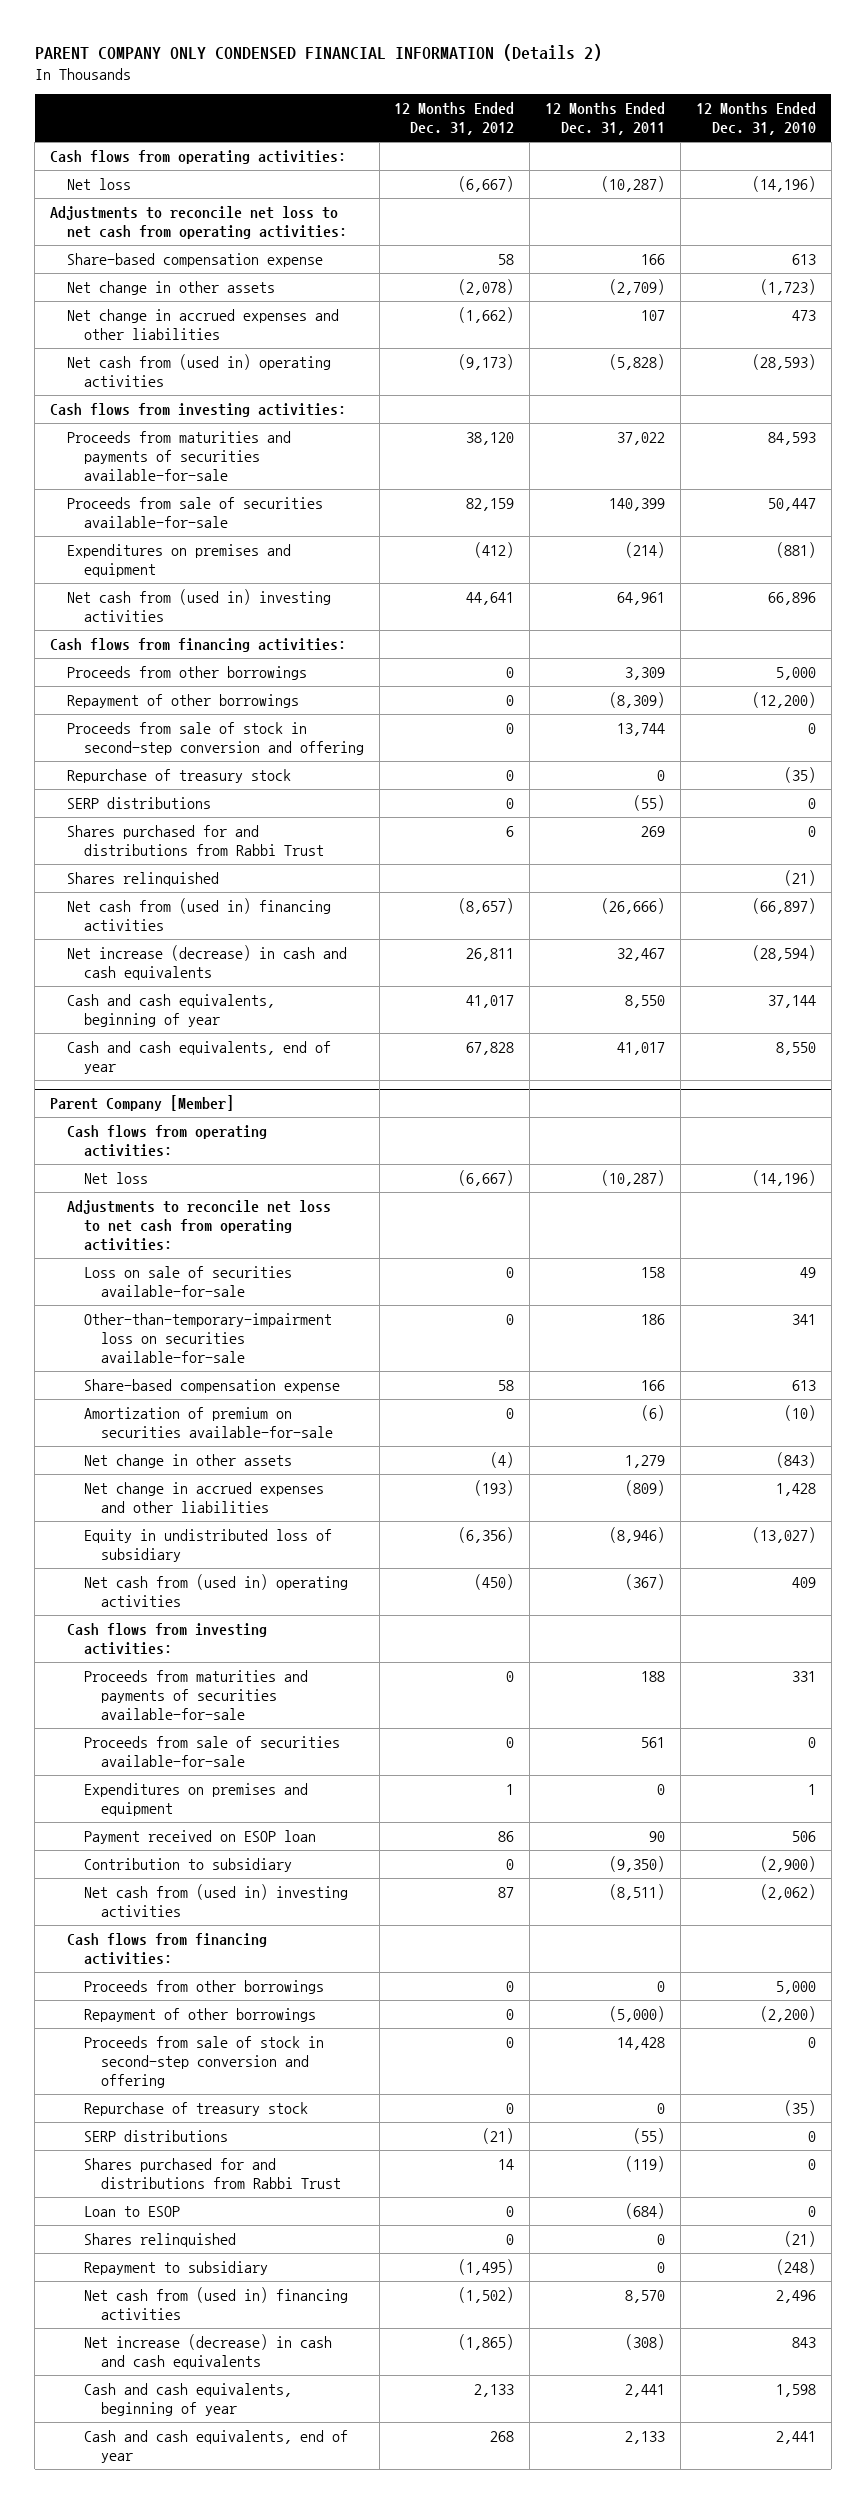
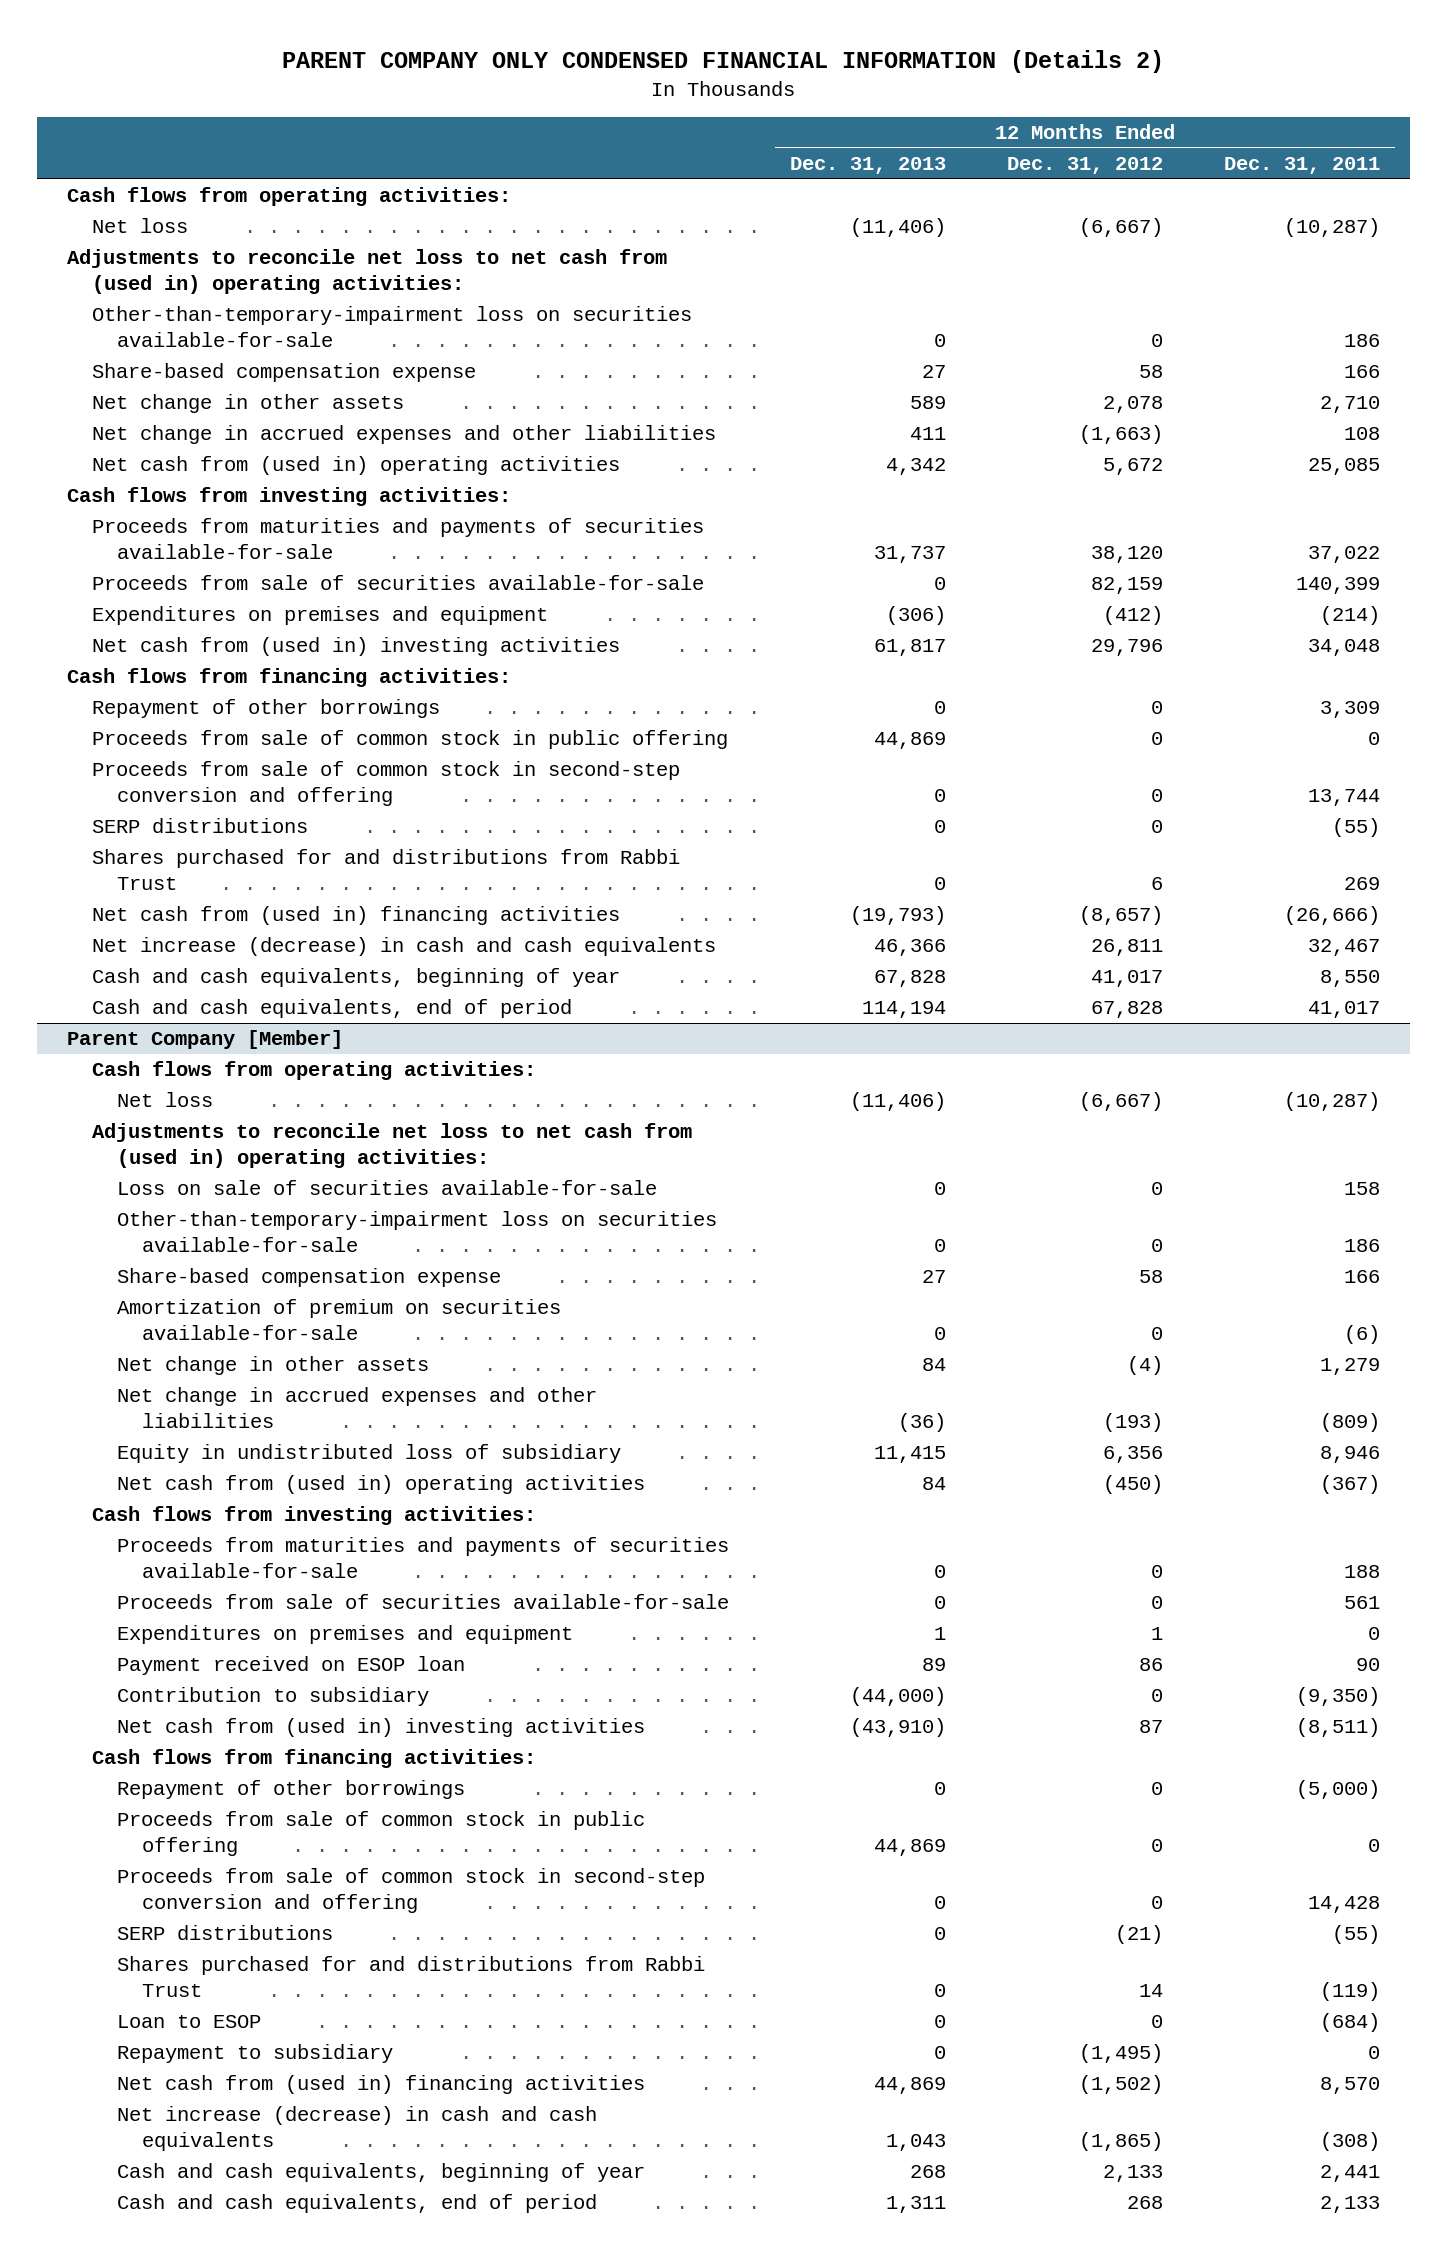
- | 12 Months Ended Dec. 31, 2012 | 12 Months Ended Dec. 31, 2011 | 12 Months Ended Dec. 31, 2010
+ | 12 Months Ended Dec. 31, 2013 | 12 Months Ended Dec. 31, 2012 | 12 Months Ended Dec. 31, 2011
- Adjustments to reconcile net loss to net cash from operating activities:
+ Adjustments to reconcile net loss to net cash from (used in) operating activities:
+ Other-than-temporary-impairment loss on securities available-for-sale | 0 | 0 | 186
- Net change in other assets | (2,078) | (2,709) | (1,723)
- Net change in accrued expenses and other liabilities | (1,662) | 107 | 473
- Net cash from (used in) operating activities | (9,173) | (5,828) | (28,593)
+ Net change in other assets | 589 | 2,078 | 2,710
+ Net change in accrued expenses and other liabilities | 411 | (1,663) | 108
+ Net cash from (used in) operating activities | 4,342 | 5,672 | 25,085
- Net cash from (used in) investing activities | 44,641 | 64,961 | 66,896
+ Net cash from (used in) investing activities | 61,817 | 29,796 | 34,048
- Proceeds from other borrowings | 0 | 3,309 | 5,000
- Repayment of other borrowings | 0 | (8,309) | (12,200)
- Proceeds from sale of stock in second-step conversion and offering | 0 | 13,744 | 0
- Repurchase of treasury stock | 0 | 0 | (35)
+ Repayment of other borrowings | 0 | 0 | 3,309
+ Proceeds from sale of common stock in public offering | 44,869 | 0 | 0
+ Proceeds from sale of common stock in second-step conversion and offering | 0 | 0 | 13,744
- Shares relinquished | | | (21)
- Cash and cash equivalents, end of year | 67,828 | 41,017 | 8,550
+ Cash and cash equivalents, end of period | 114,194 | 67,828 | 41,017
@ Parent Company [Member]
- Adjustments to reconcile net loss to net cash from operating activities:
+ Adjustments to reconcile net loss to net cash from (used in) operating activities:
- Equity in undistributed loss of subsidiary | (6,356) | (8,946) | (13,027)
+ Equity in undistributed loss of subsidiary | 11,415 | 6,356 | 8,946
- Proceeds from other borrowings | 0 | 0 | 5,000
- Proceeds from sale of stock in second-step conversion and offering | 0 | 14,428 | 0
- Repurchase of treasury stock | 0 | 0 | (35)
+ Proceeds from sale of common stock in public offering | 44,869 | 0 | 0
+ Proceeds from sale of common stock in second-step conversion and offering | 0 | 0 | 14,428
- Shares relinquished | 0 | 0 | (21)
- Cash and cash equivalents, end of year | 268 | 2,133 | 2,441
+ Cash and cash equivalents, end of period | 1,311 | 268 | 2,133

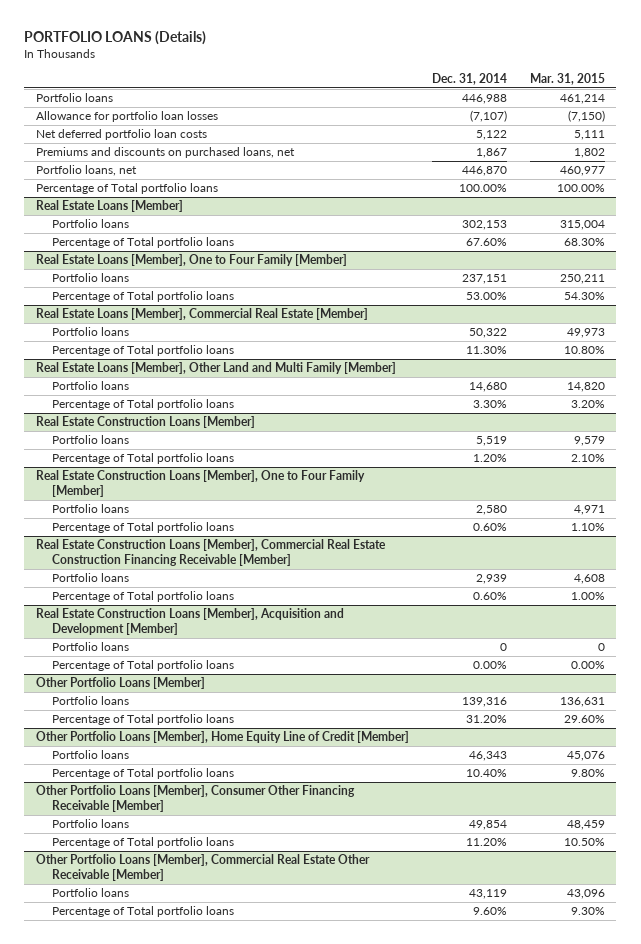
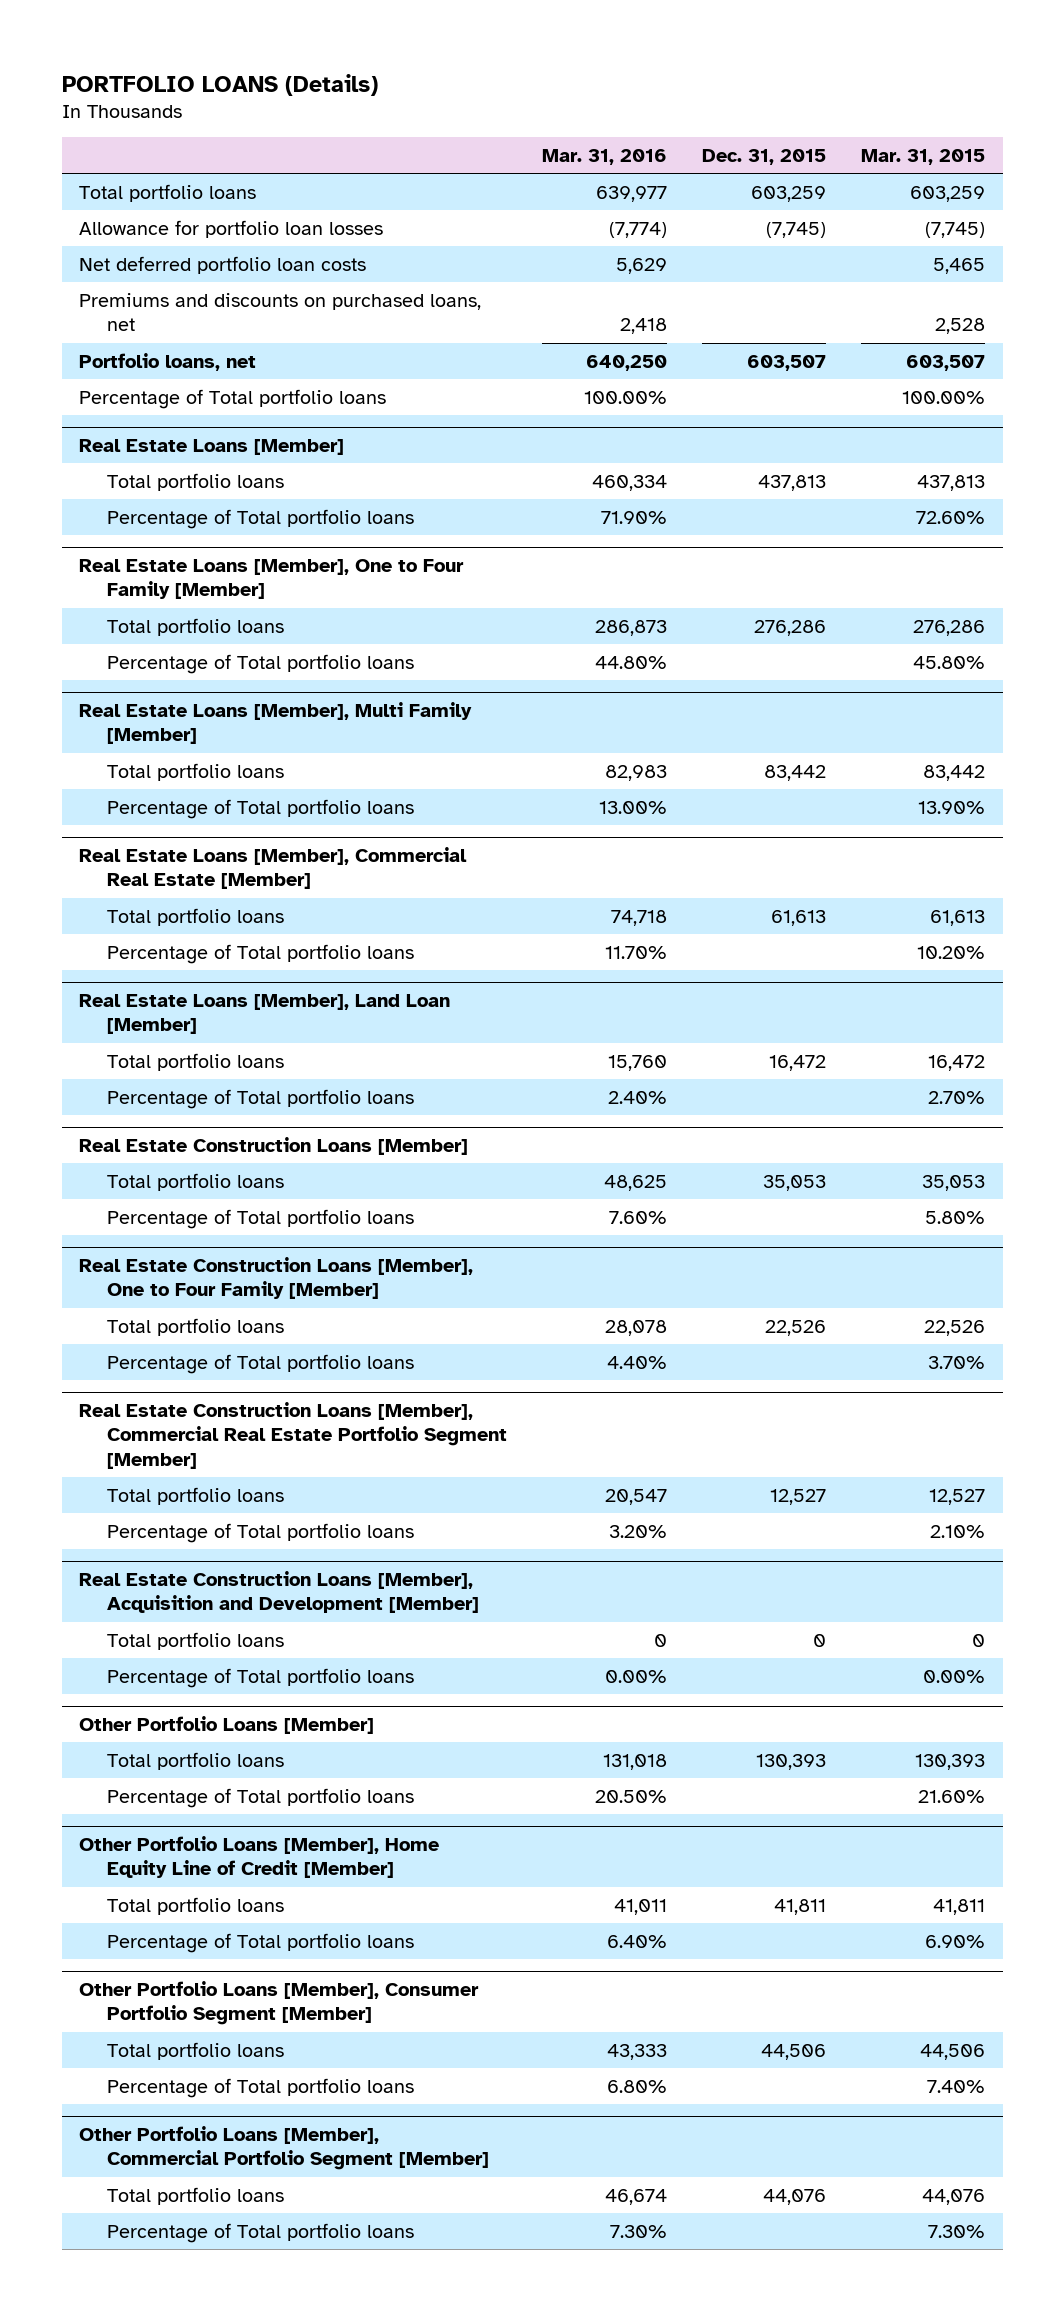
- | Dec. 31, 2014 | Mar. 31, 2015
+ | Mar. 31, 2016 | Dec. 31, 2015 | Mar. 31, 2015
- Portfolio loans | 446,988 | 461,214
- Allowance for portfolio loan losses | (7,107) | (7,150)
- Net deferred portfolio loan costs | 5,122 | 5,111
- Premiums and discounts on purchased loans, net | 1,867 | 1,802
- Portfolio loans, net | 446,870 | 460,977
+ Total portfolio loans | 639,977 | 603,259 | 603,259
+ Allowance for portfolio loan losses | (7,774) | (7,745) | (7,745)
+ Net deferred portfolio loan costs | 5,629 | | 5,465
+ Premiums and discounts on purchased loans, net | 2,418 | | 2,528
+ Portfolio loans, net | 640,250 | 603,507 | 603,507
@ Real Estate Loans [Member]
- Portfolio loans | 302,153 | 315,004
- Percentage of Total portfolio loans | 67.60% | 68.30%
+ Total portfolio loans | 460,334 | 437,813 | 437,813
+ Percentage of Total portfolio loans | 71.90% | | 72.60%
@ Real Estate Loans [Member], One to Four Family [Member]
- Portfolio loans | 237,151 | 250,211
- Percentage of Total portfolio loans | 53.00% | 54.30%
+ Total portfolio loans | 286,873 | 276,286 | 276,286
+ Percentage of Total portfolio loans | 44.80% | | 45.80%
+ Real Estate Loans [Member], Multi Family [Member]
+ Total portfolio loans | 82,983 | 83,442 | 83,442
+ Percentage of Total portfolio loans | 13.00% | | 13.90%
@ Real Estate Loans [Member], Commercial Real Estate [Member]
- Portfolio loans | 50,322 | 49,973
- Percentage of Total portfolio loans | 11.30% | 10.80%
- Real Estate Loans [Member], Other Land and Multi Family [Member]
- Portfolio loans | 14,680 | 14,820
- Percentage of Total portfolio loans | 3.30% | 3.20%
@ Real Estate Loans [Member], Commercial Real Estate [Member]
+ Total portfolio loans | 74,718 | 61,613 | 61,613
+ Percentage of Total portfolio loans | 11.70% | | 10.20%
+ Real Estate Loans [Member], Land Loan [Member]
+ Total portfolio loans | 15,760 | 16,472 | 16,472
+ Percentage of Total portfolio loans | 2.40% | | 2.70%
@ Real Estate Construction Loans [Member]
- Portfolio loans | 5,519 | 9,579
- Percentage of Total portfolio loans | 1.20% | 2.10%
+ Total portfolio loans | 48,625 | 35,053 | 35,053
+ Percentage of Total portfolio loans | 7.60% | | 5.80%
@ Real Estate Construction Loans [Member], One to Four Family [Member]
- Portfolio loans | 2,580 | 4,971
- Percentage of Total portfolio loans | 0.60% | 1.10%
- Real Estate Construction Loans [Member], Commercial Real Estate Construction Financing Receivable [Member]
- Portfolio loans | 2,939 | 4,608
- Percentage of Total portfolio loans | 0.60% | 1.00%
@ Real Estate Construction Loans [Member], One to Four Family [Member]
+ Total portfolio loans | 28,078 | 22,526 | 22,526
+ Percentage of Total portfolio loans | 4.40% | | 3.70%
+ Real Estate Construction Loans [Member], Commercial Real Estate Portfolio Segment [Member]
+ Total portfolio loans | 20,547 | 12,527 | 12,527
+ Percentage of Total portfolio loans | 3.20% | | 2.10%
@ Real Estate Construction Loans [Member], Acquisition and Development [Member]
- Portfolio loans | 0 | 0
+ Total portfolio loans | 0 | 0 | 0
@ Other Portfolio Loans [Member]
- Portfolio loans | 139,316 | 136,631
- Percentage of Total portfolio loans | 31.20% | 29.60%
+ Total portfolio loans | 131,018 | 130,393 | 130,393
+ Percentage of Total portfolio loans | 20.50% | | 21.60%
@ Other Portfolio Loans [Member], Home Equity Line of Credit [Member]
- Portfolio loans | 46,343 | 45,076
- Percentage of Total portfolio loans | 10.40% | 9.80%
- Other Portfolio Loans [Member], Consumer Other Financing Receivable [Member]
- Portfolio loans | 49,854 | 48,459
- Percentage of Total portfolio loans | 11.20% | 10.50%
- Other Portfolio Loans [Member], Commercial Real Estate Other Receivable [Member]
- Portfolio loans | 43,119 | 43,096
- Percentage of Total portfolio loans | 9.60% | 9.30%
@ Other Portfolio Loans [Member], Home Equity Line of Credit [Member]
+ Total portfolio loans | 41,011 | 41,811 | 41,811
+ Percentage of Total portfolio loans | 6.40% | | 6.90%
+ Other Portfolio Loans [Member], Consumer Portfolio Segment [Member]
+ Total portfolio loans | 43,333 | 44,506 | 44,506
+ Percentage of Total portfolio loans | 6.80% | | 7.40%
+ Other Portfolio Loans [Member], Commercial Portfolio Segment [Member]
+ Total portfolio loans | 46,674 | 44,076 | 44,076
+ Percentage of Total portfolio loans | 7.30% | | 7.30%

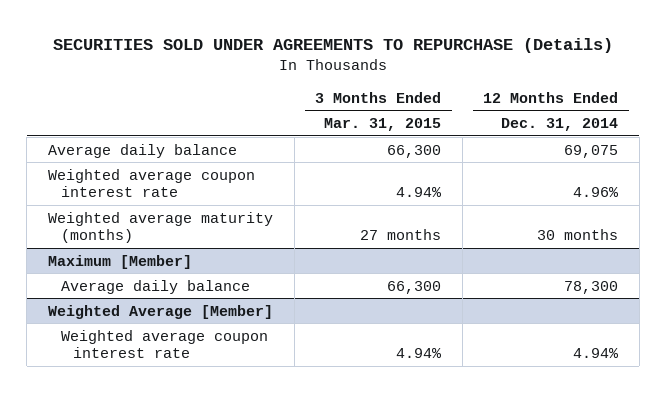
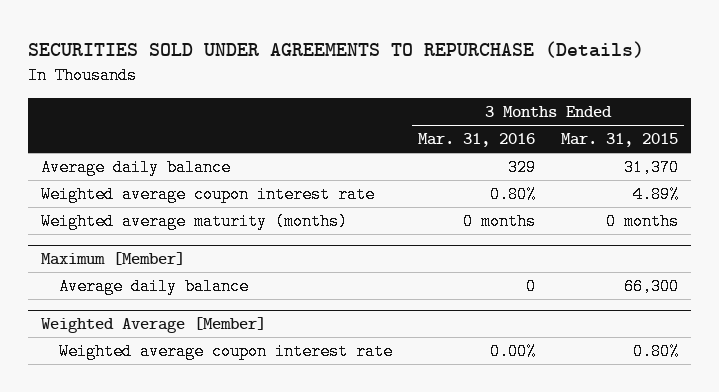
- | 3 Months Ended Mar. 31, 2015 | 12 Months Ended Dec. 31, 2014
+ | 3 Months Ended Mar. 31, 2016 | 3 Months Ended Mar. 31, 2015
- Average daily balance | 66,300 | 69,075
- Weighted average coupon interest rate | 4.94% | 4.96%
- Weighted average maturity (months) | 27 months | 30 months
+ Average daily balance | 329 | 31,370
+ Weighted average coupon interest rate | 0.80% | 4.89%
+ Weighted average maturity (months) | 0 months | 0 months
@ Weighted Average [Member]
- Weighted average coupon interest rate | 4.94% | 4.94%
+ Weighted average coupon interest rate | 0.00% | 0.80%

